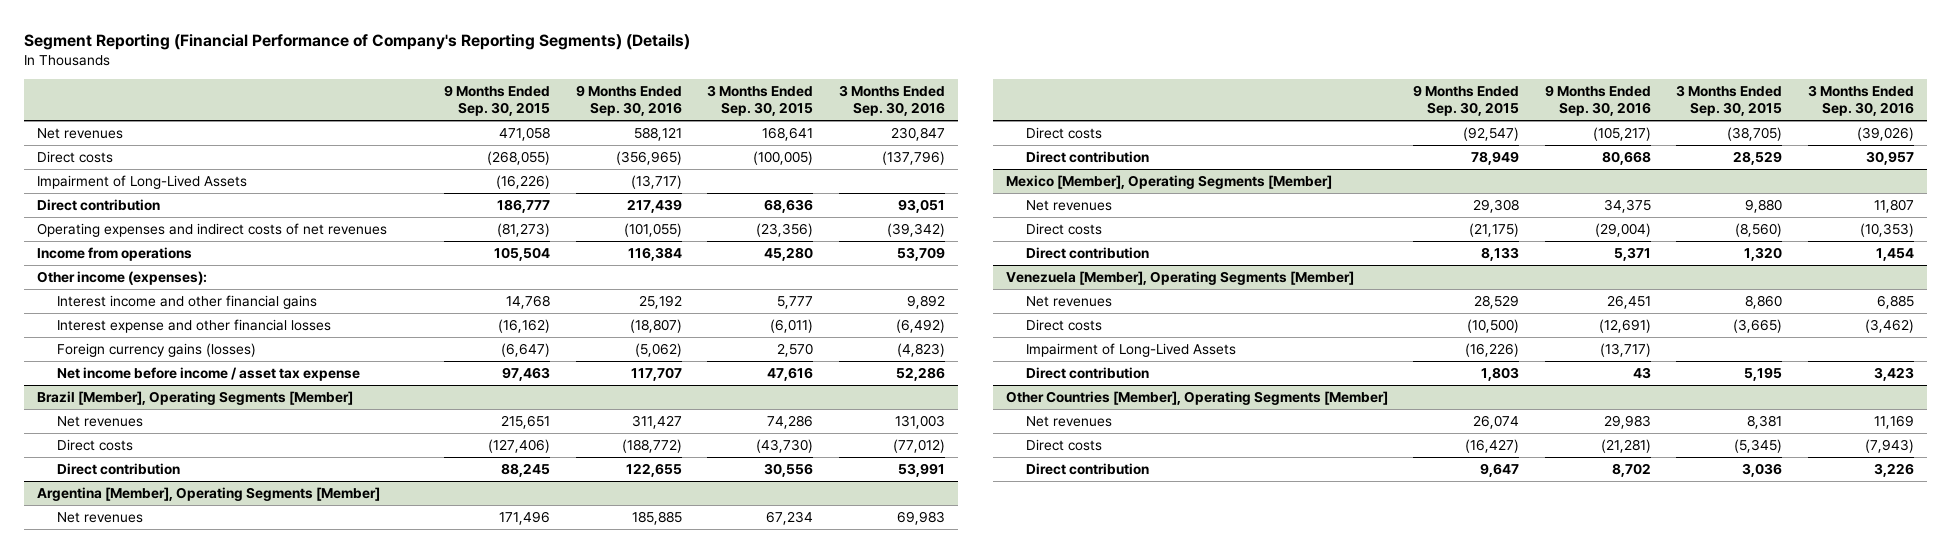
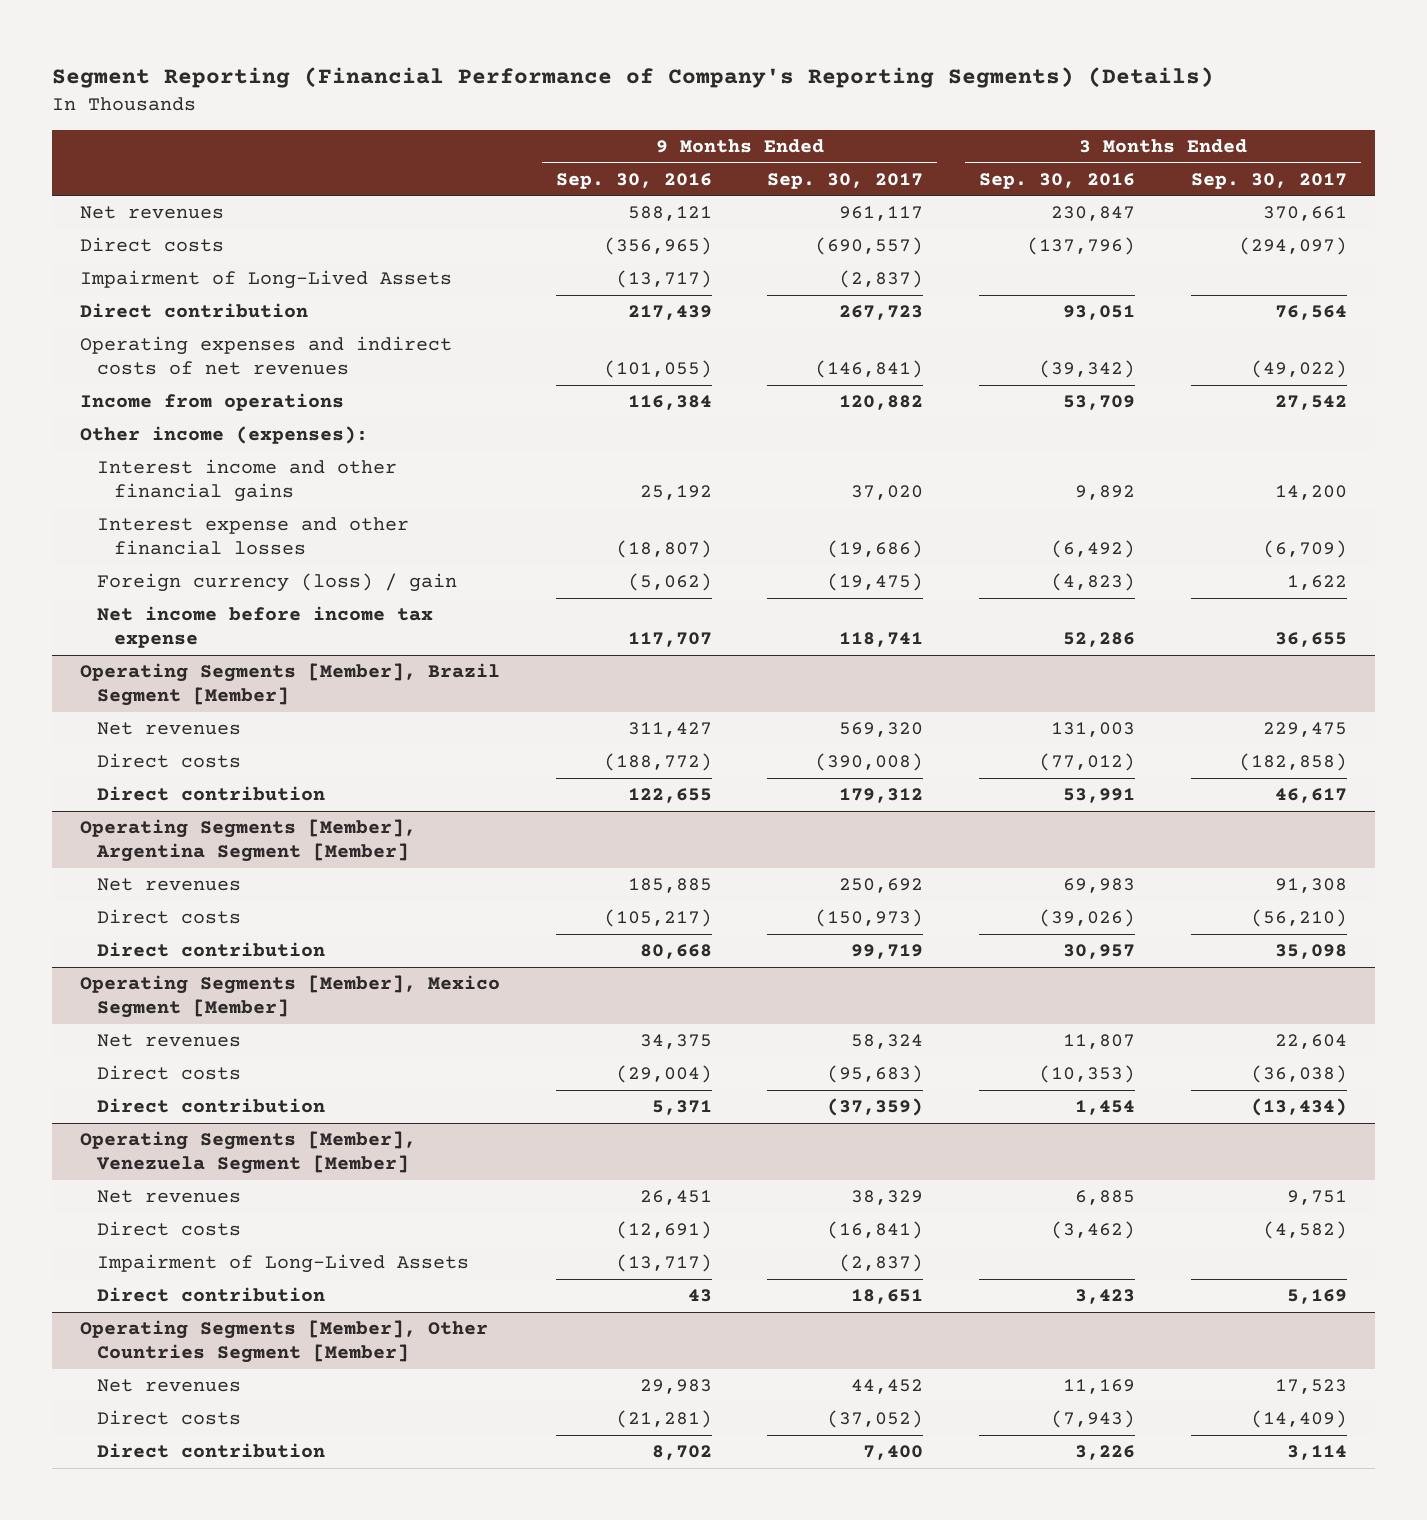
- | 9 Months Ended Sep. 30, 2015 | 9 Months Ended Sep. 30, 2016 | 3 Months Ended Sep. 30, 2015 | 3 Months Ended Sep. 30, 2016
+ | 9 Months Ended Sep. 30, 2016 | 9 Months Ended Sep. 30, 2017 | 3 Months Ended Sep. 30, 2016 | 3 Months Ended Sep. 30, 2017
- Foreign currency gains (losses) | (6,647) | (5,062) | 2,570 | (4,823)
- Net income before income / asset tax expense | 97,463 | 117,707 | 47,616 | 52,286
- Brazil [Member], Operating Segments [Member]
+ Foreign currency (loss) / gain | (5,062) | (19,475) | (4,823) | 1,622
+ Net income before income tax expense | 117,707 | 118,741 | 52,286 | 36,655
+ Operating Segments [Member], Brazil Segment [Member]
- Argentina [Member], Operating Segments [Member]
+ Operating Segments [Member], Argentina Segment [Member]
- Mexico [Member], Operating Segments [Member]
+ Operating Segments [Member], Mexico Segment [Member]
- Venezuela [Member], Operating Segments [Member]
+ Operating Segments [Member], Venezuela Segment [Member]
- Other Countries [Member], Operating Segments [Member]
+ Operating Segments [Member], Other Countries Segment [Member]

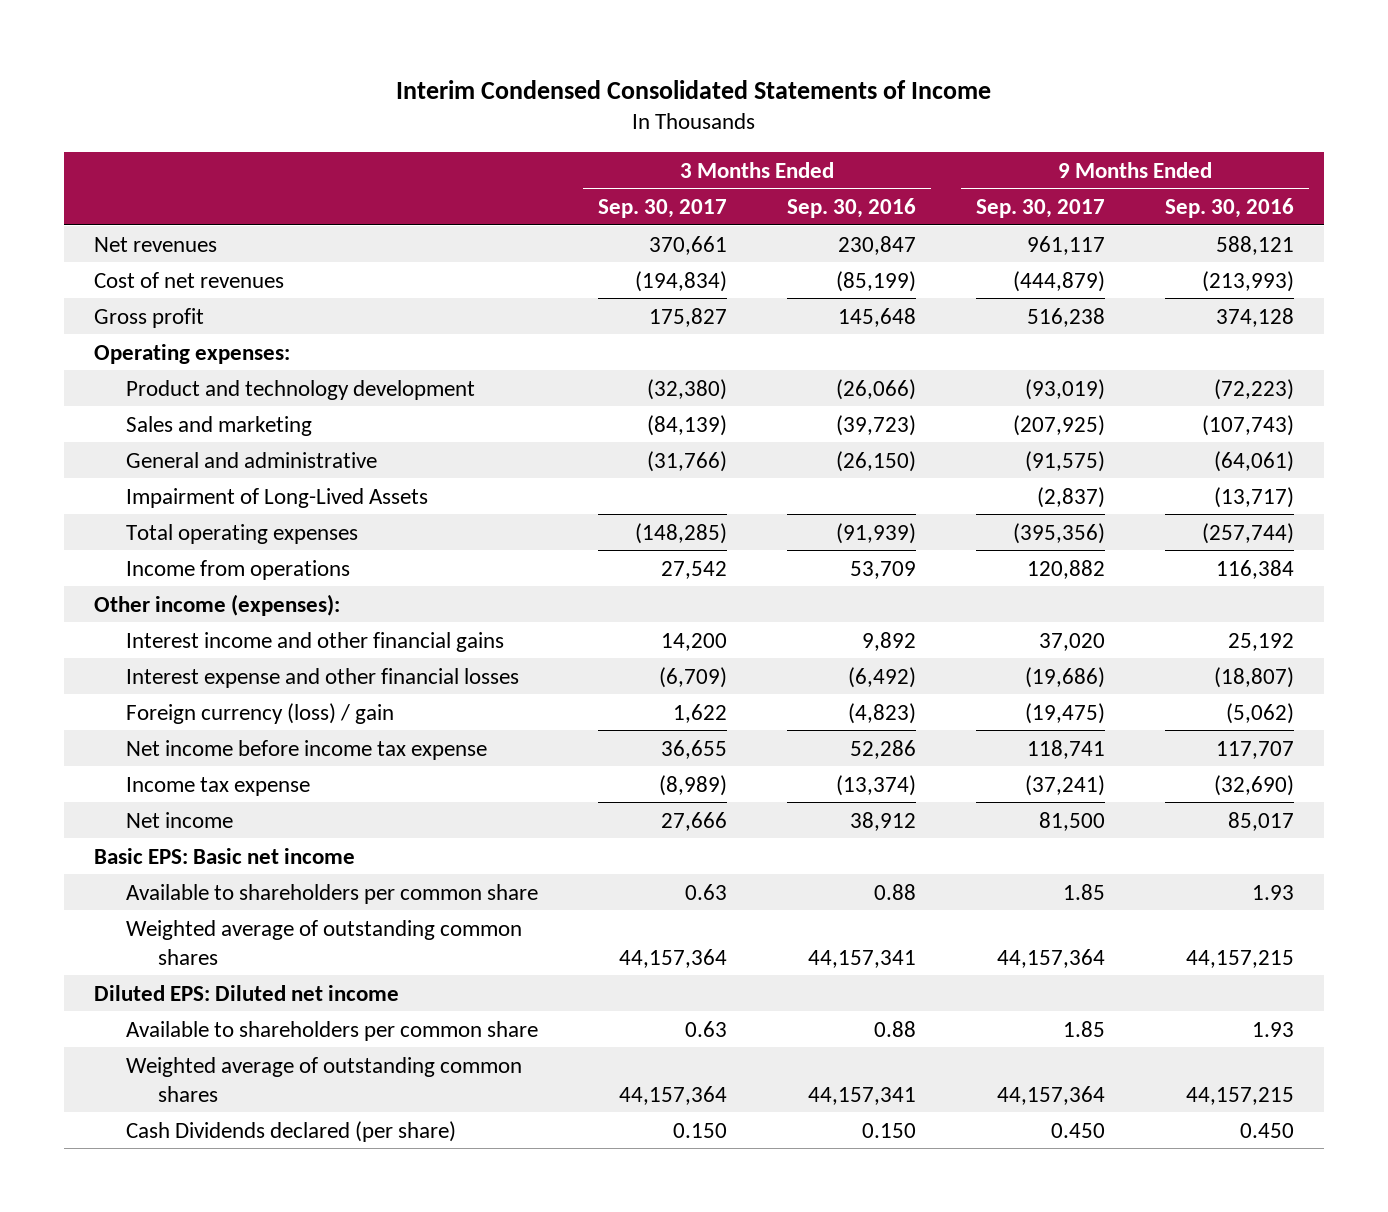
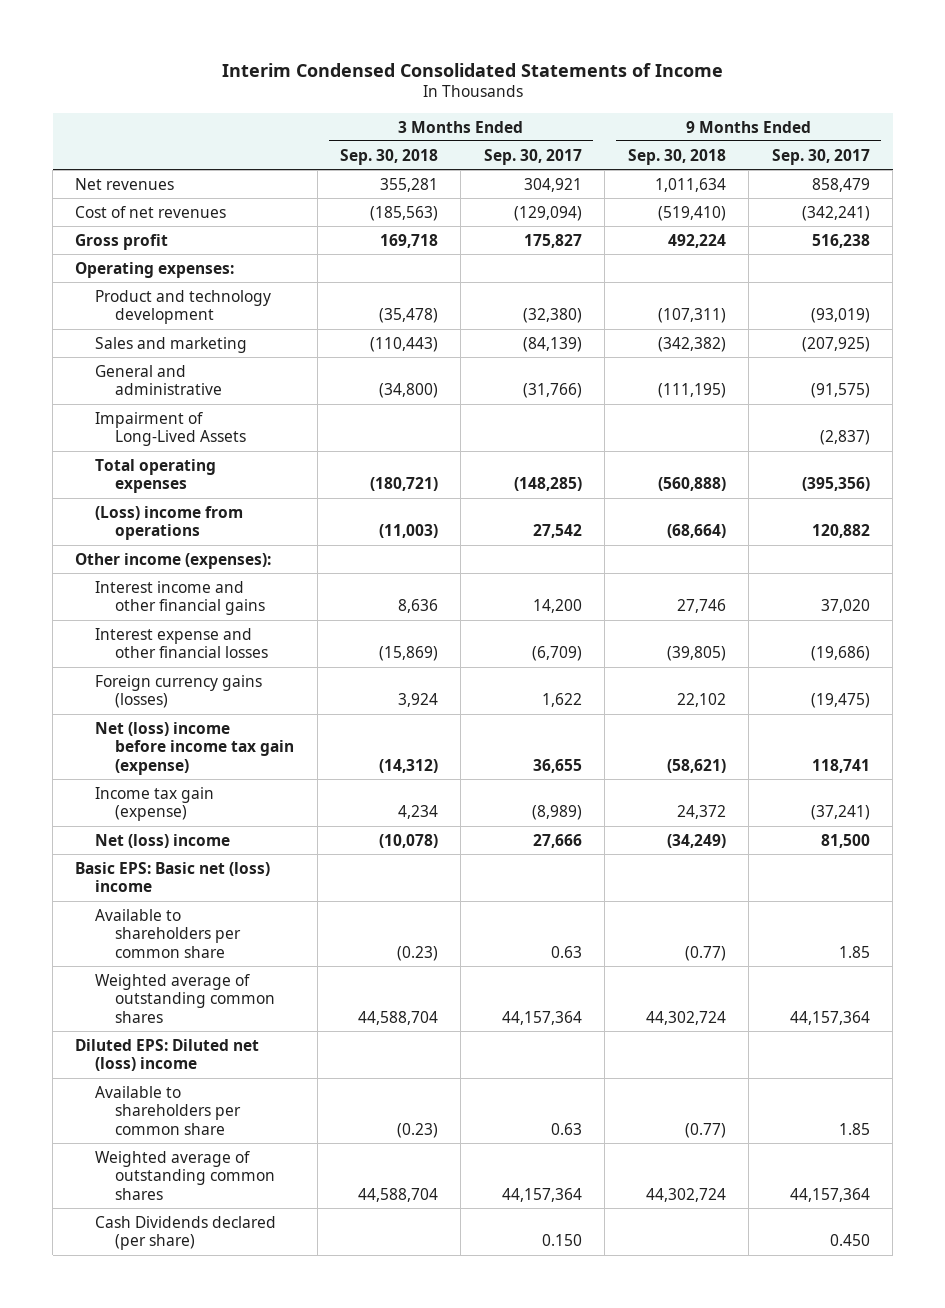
- | 3 Months Ended Sep. 30, 2017 | 3 Months Ended Sep. 30, 2016 | 9 Months Ended Sep. 30, 2017 | 9 Months Ended Sep. 30, 2016
+ | 3 Months Ended Sep. 30, 2018 | 3 Months Ended Sep. 30, 2017 | 9 Months Ended Sep. 30, 2018 | 9 Months Ended Sep. 30, 2017
- Net revenues | 370,661 | 230,847 | 961,117 | 588,121
- Cost of net revenues | (194,834) | (85,199) | (444,879) | (213,993)
+ Net revenues | 355,281 | 304,921 | 1,011,634 | 858,479
+ Cost of net revenues | (185,563) | (129,094) | (519,410) | (342,241)
- Income from operations | 27,542 | 53,709 | 120,882 | 116,384
+ (Loss) income from operations | (11,003) | 27,542 | (68,664) | 120,882
- Foreign currency (loss) / gain | 1,622 | (4,823) | (19,475) | (5,062)
- Net income before income tax expense | 36,655 | 52,286 | 118,741 | 117,707
- Income tax expense | (8,989) | (13,374) | (37,241) | (32,690)
- Net income | 27,666 | 38,912 | 81,500 | 85,017
- Basic EPS: Basic net income
+ Foreign currency gains (losses) | 3,924 | 1,622 | 22,102 | (19,475)
+ Net (loss) income before income tax gain (expense) | (14,312) | 36,655 | (58,621) | 118,741
+ Income tax gain (expense) | 4,234 | (8,989) | 24,372 | (37,241)
+ Net (loss) income | (10,078) | 27,666 | (34,249) | 81,500
+ Basic EPS: Basic net (loss) income
- Diluted EPS: Diluted net income
+ Diluted EPS: Diluted net (loss) income

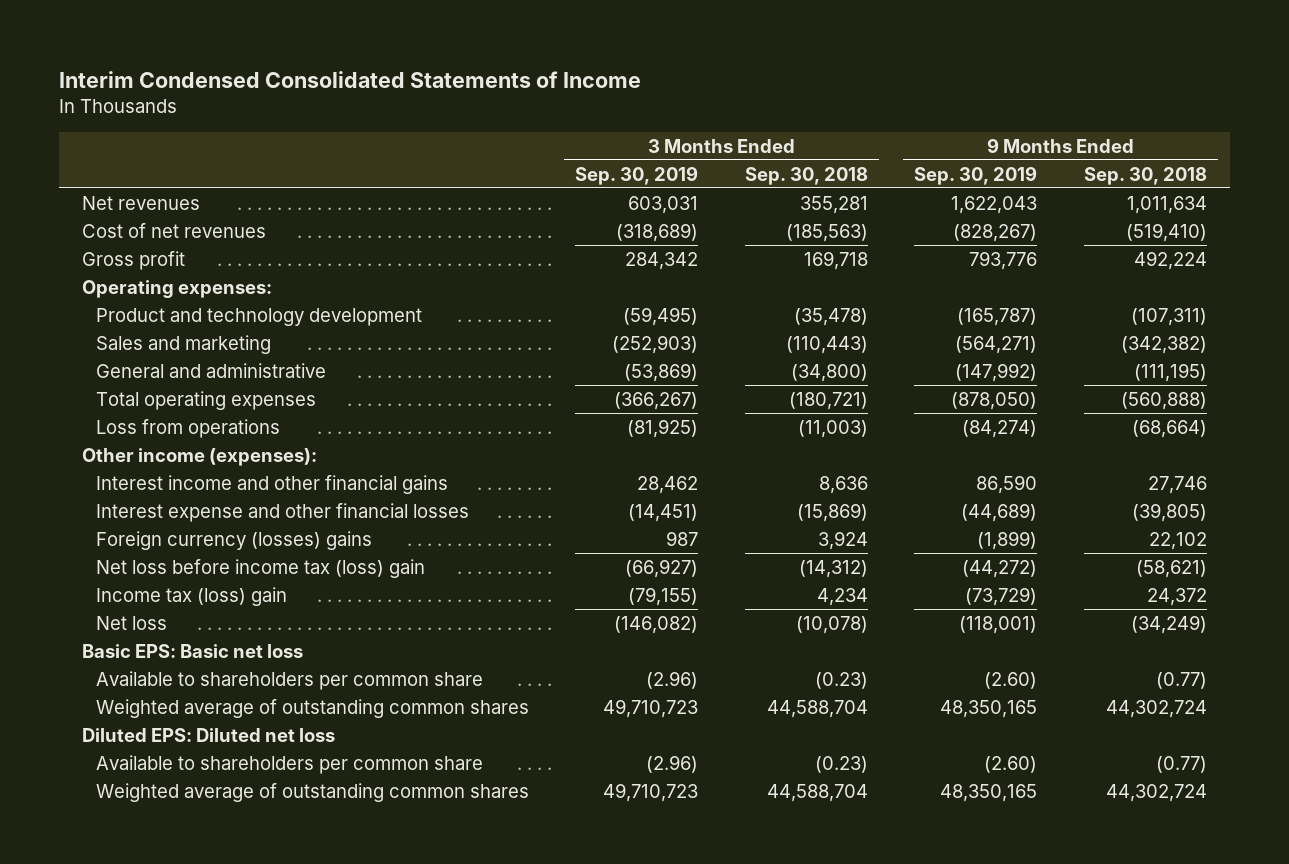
- | 3 Months Ended Sep. 30, 2018 | 3 Months Ended Sep. 30, 2017 | 9 Months Ended Sep. 30, 2018 | 9 Months Ended Sep. 30, 2017
+ | 3 Months Ended Sep. 30, 2019 | 3 Months Ended Sep. 30, 2018 | 9 Months Ended Sep. 30, 2019 | 9 Months Ended Sep. 30, 2018
- Impairment of Long-Lived Assets | | | | (2,837)
- (Loss) income from operations | (11,003) | 27,542 | (68,664) | 120,882
+ Loss from operations | (81,925) | (11,003) | (84,274) | (68,664)
- Foreign currency gains (losses) | 3,924 | 1,622 | 22,102 | (19,475)
- Net (loss) income before income tax gain (expense) | (14,312) | 36,655 | (58,621) | 118,741
- Income tax gain (expense) | 4,234 | (8,989) | 24,372 | (37,241)
- Net (loss) income | (10,078) | 27,666 | (34,249) | 81,500
- Basic EPS: Basic net (loss) income
+ Foreign currency (losses) gains | 987 | 3,924 | (1,899) | 22,102
+ Net loss before income tax (loss) gain | (66,927) | (14,312) | (44,272) | (58,621)
+ Income tax (loss) gain | (79,155) | 4,234 | (73,729) | 24,372
+ Net loss | (146,082) | (10,078) | (118,001) | (34,249)
+ Basic EPS: Basic net loss
- Diluted EPS: Diluted net (loss) income
+ Diluted EPS: Diluted net loss
- Cash Dividends declared (per share) | | 0.150 | | 0.450

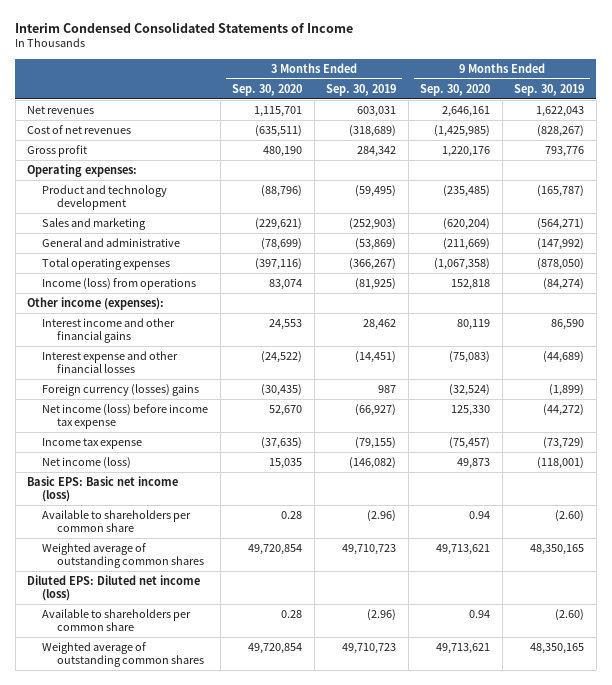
- | 3 Months Ended Sep. 30, 2019 | 3 Months Ended Sep. 30, 2018 | 9 Months Ended Sep. 30, 2019 | 9 Months Ended Sep. 30, 2018
+ | 3 Months Ended Sep. 30, 2020 | 3 Months Ended Sep. 30, 2019 | 9 Months Ended Sep. 30, 2020 | 9 Months Ended Sep. 30, 2019
- Loss from operations | (81,925) | (11,003) | (84,274) | (68,664)
+ Income (loss) from operations | 83,074 | (81,925) | 152,818 | (84,274)
- Net loss before income tax (loss) gain | (66,927) | (14,312) | (44,272) | (58,621)
- Income tax (loss) gain | (79,155) | 4,234 | (73,729) | 24,372
- Net loss | (146,082) | (10,078) | (118,001) | (34,249)
- Basic EPS: Basic net loss
+ Net income (loss) before income tax expense | 52,670 | (66,927) | 125,330 | (44,272)
+ Income tax expense | (37,635) | (79,155) | (75,457) | (73,729)
+ Net income (loss) | 15,035 | (146,082) | 49,873 | (118,001)
+ Basic EPS: Basic net income (loss)
- Diluted EPS: Diluted net loss
+ Diluted EPS: Diluted net income (loss)

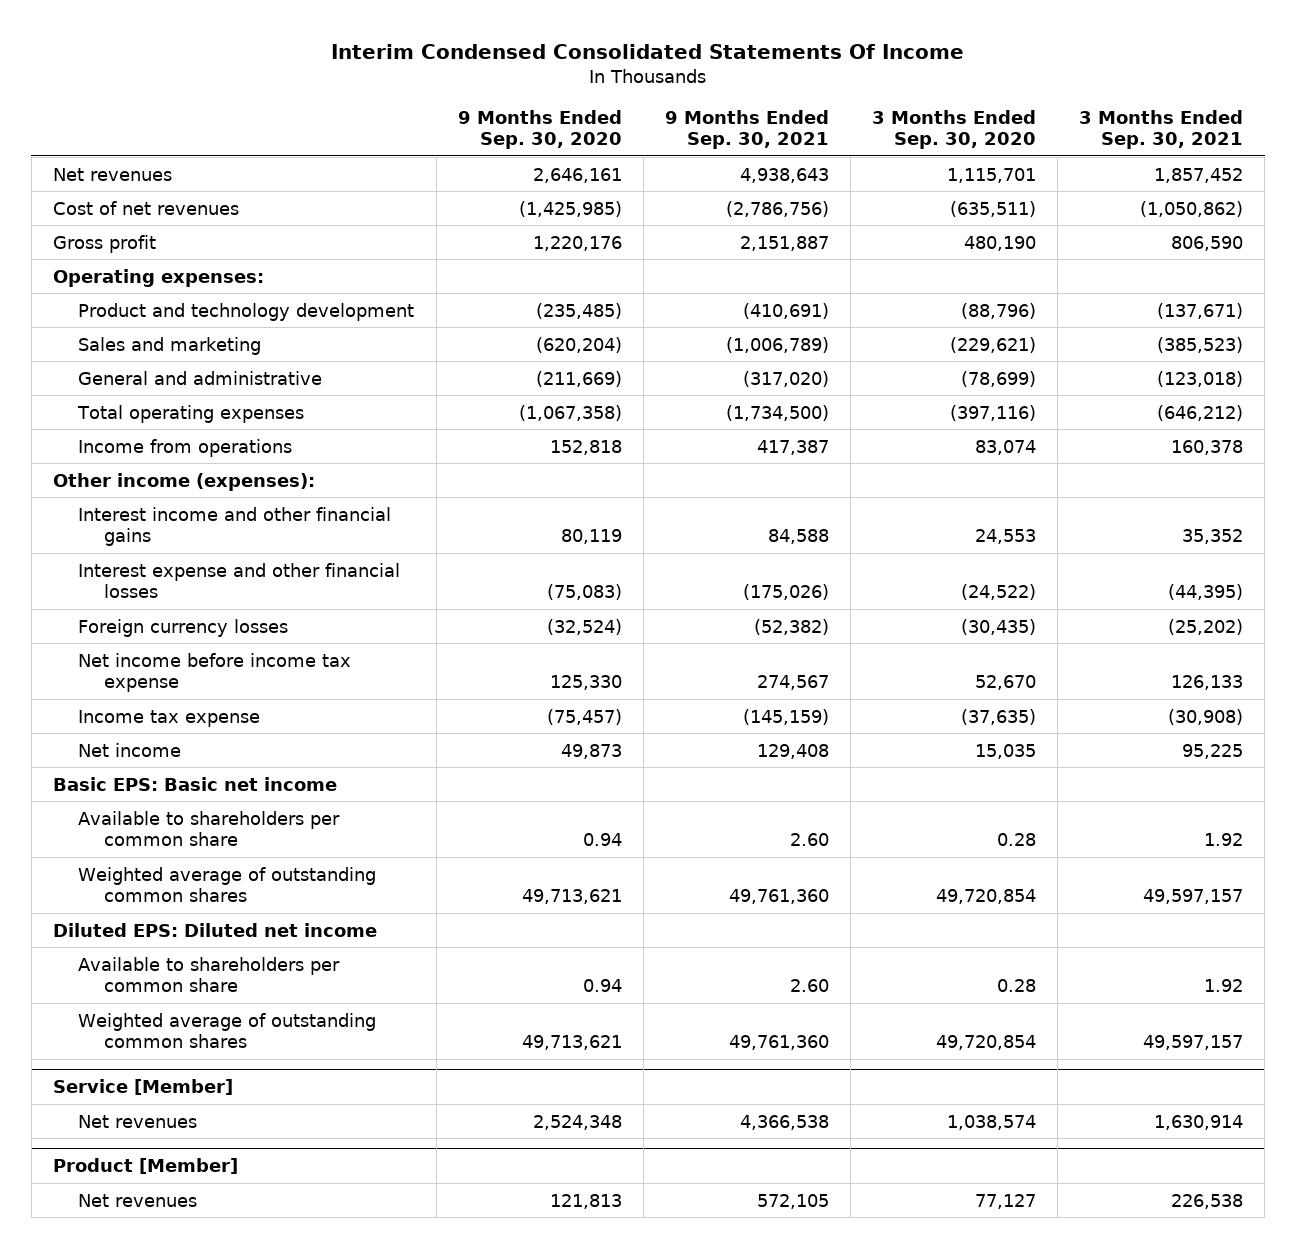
- Interim Condensed Consolidated Statements of Income
+ Interim Condensed Consolidated Statements Of Income
- | 3 Months Ended Sep. 30, 2020 | 3 Months Ended Sep. 30, 2019 | 9 Months Ended Sep. 30, 2020 | 9 Months Ended Sep. 30, 2019
+ | 9 Months Ended Sep. 30, 2020 | 9 Months Ended Sep. 30, 2021 | 3 Months Ended Sep. 30, 2020 | 3 Months Ended Sep. 30, 2021
- Income (loss) from operations | 83,074 | (81,925) | 152,818 | (84,274)
+ Income from operations | 152,818 | 417,387 | 83,074 | 160,378
- Foreign currency (losses) gains | (30,435) | 987 | (32,524) | (1,899)
- Net income (loss) before income tax expense | 52,670 | (66,927) | 125,330 | (44,272)
+ Foreign currency losses | (32,524) | (52,382) | (30,435) | (25,202)
+ Net income before income tax expense | 125,330 | 274,567 | 52,670 | 126,133
- Net income (loss) | 15,035 | (146,082) | 49,873 | (118,001)
- Basic EPS: Basic net income (loss)
+ Net income | 49,873 | 129,408 | 15,035 | 95,225
+ Basic EPS: Basic net income
- Diluted EPS: Diluted net income (loss)
+ Diluted EPS: Diluted net income
+ Service [Member]
+ Net revenues | 2,524,348 | 4,366,538 | 1,038,574 | 1,630,914
+ Product [Member]
+ Net revenues | 121,813 | 572,105 | 77,127 | 226,538

